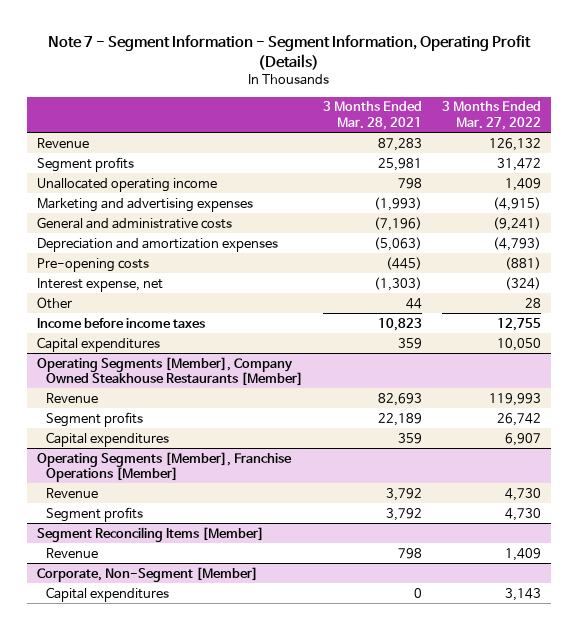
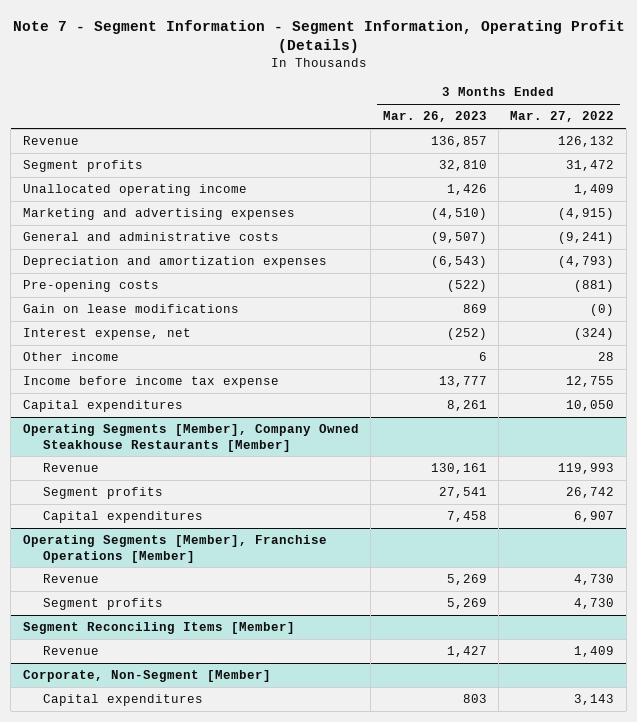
- | 3 Months Ended Mar. 28, 2021 | 3 Months Ended Mar. 27, 2022
+ | 3 Months Ended Mar. 26, 2023 | 3 Months Ended Mar. 27, 2022
+ Gain on lease modifications | 869 | (0)
- Other | 44 | 28
- Income before income taxes | 10,823 | 12,755
+ Other income | 6 | 28
+ Income before income tax expense | 13,777 | 12,755

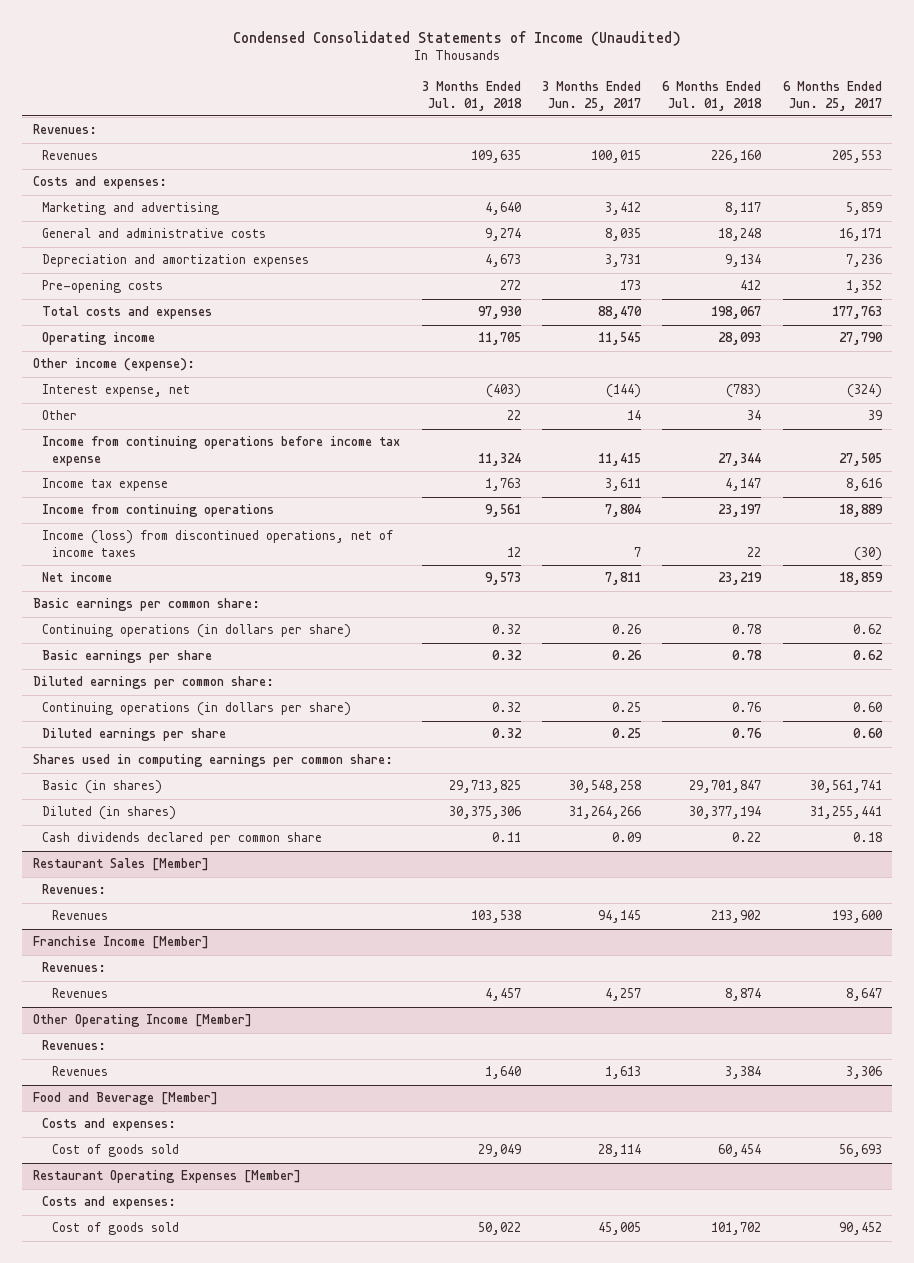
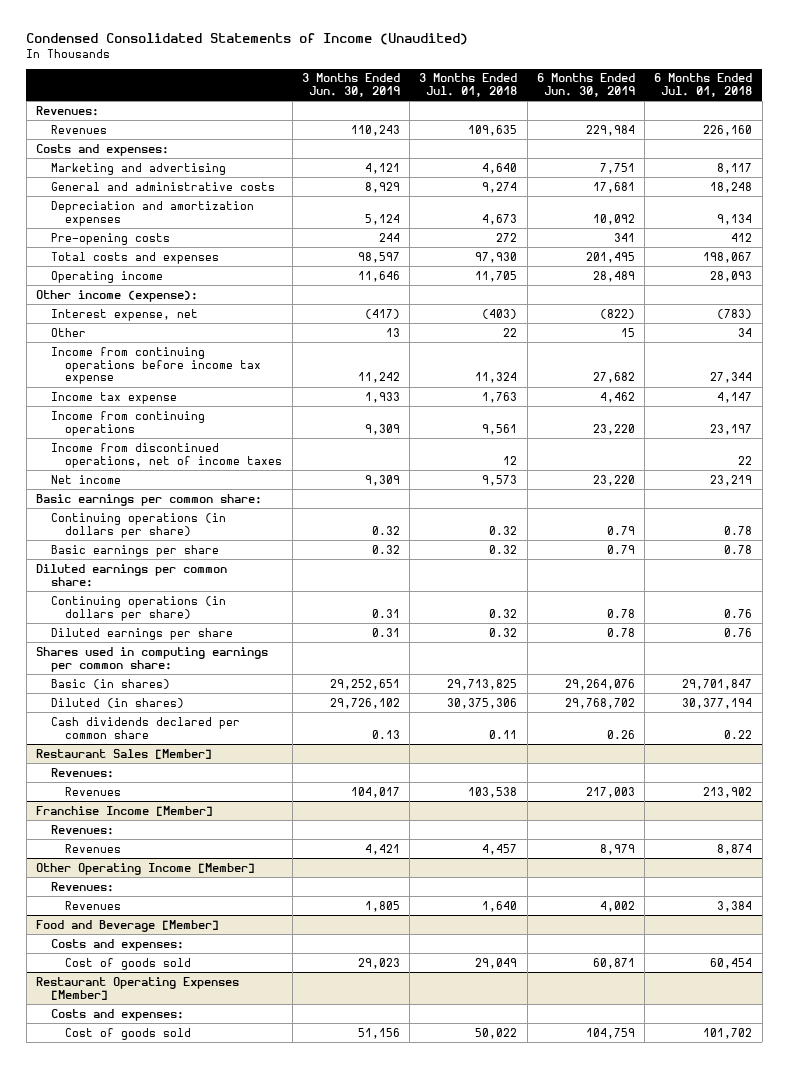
- | 3 Months Ended Jul. 01, 2018 | 3 Months Ended Jun. 25, 2017 | 6 Months Ended Jul. 01, 2018 | 6 Months Ended Jun. 25, 2017
+ | 3 Months Ended Jun. 30, 2019 | 3 Months Ended Jul. 01, 2018 | 6 Months Ended Jun. 30, 2019 | 6 Months Ended Jul. 01, 2018
- Income (loss) from discontinued operations, net of income taxes | 12 | 7 | 22 | (30)
+ Income from discontinued operations, net of income taxes | | 12 | | 22

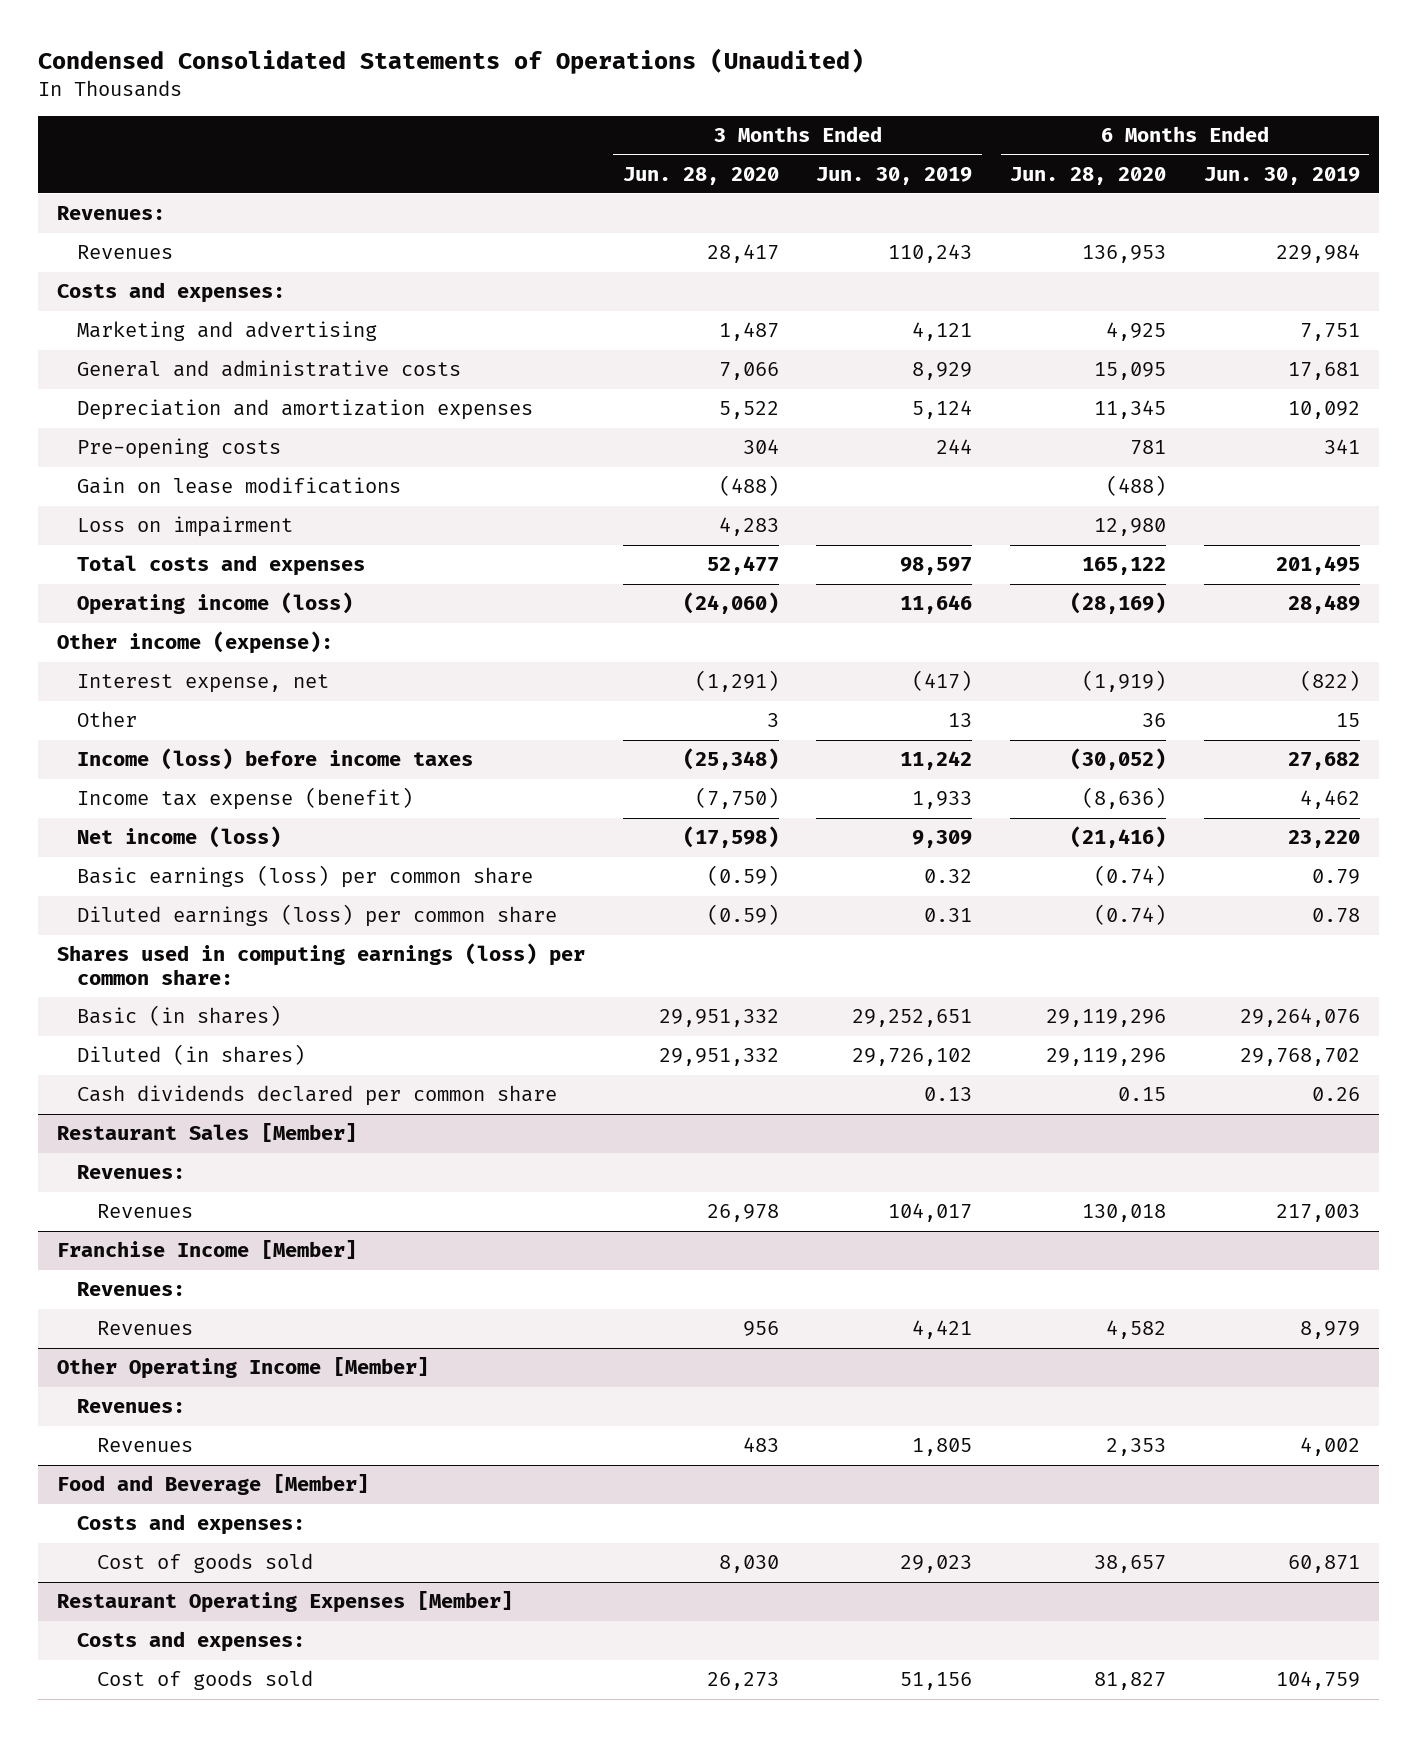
- Condensed Consolidated Statements of Income (Unaudited)
+ Condensed Consolidated Statements of Operations (Unaudited)
- | 3 Months Ended Jun. 30, 2019 | 3 Months Ended Jul. 01, 2018 | 6 Months Ended Jun. 30, 2019 | 6 Months Ended Jul. 01, 2018
+ | 3 Months Ended Jun. 28, 2020 | 3 Months Ended Jun. 30, 2019 | 6 Months Ended Jun. 28, 2020 | 6 Months Ended Jun. 30, 2019
+ Gain on lease modifications | (488) | | (488) |
+ Loss on impairment | 4,283 | | 12,980 |
- Operating income | 11,646 | 11,705 | 28,489 | 28,093
+ Operating income (loss) | (24,060) | 11,646 | (28,169) | 28,489
- Income from continuing operations before income tax expense | 11,242 | 11,324 | 27,682 | 27,344
- Income tax expense | 1,933 | 1,763 | 4,462 | 4,147
- Income from continuing operations | 9,309 | 9,561 | 23,220 | 23,197
- Income from discontinued operations, net of income taxes | | 12 | | 22
- Net income | 9,309 | 9,573 | 23,220 | 23,219
- Basic earnings per common share:
- Continuing operations (in dollars per share) | 0.32 | 0.32 | 0.79 | 0.78
- Basic earnings per share | 0.32 | 0.32 | 0.79 | 0.78
- Diluted earnings per common share:
- Continuing operations (in dollars per share) | 0.31 | 0.32 | 0.78 | 0.76
- Diluted earnings per share | 0.31 | 0.32 | 0.78 | 0.76
- Shares used in computing earnings per common share:
+ Income (loss) before income taxes | (25,348) | 11,242 | (30,052) | 27,682
+ Income tax expense (benefit) | (7,750) | 1,933 | (8,636) | 4,462
+ Net income (loss) | (17,598) | 9,309 | (21,416) | 23,220
+ Basic earnings (loss) per common share | (0.59) | 0.32 | (0.74) | 0.79
+ Diluted earnings (loss) per common share | (0.59) | 0.31 | (0.74) | 0.78
+ Shares used in computing earnings (loss) per common share:

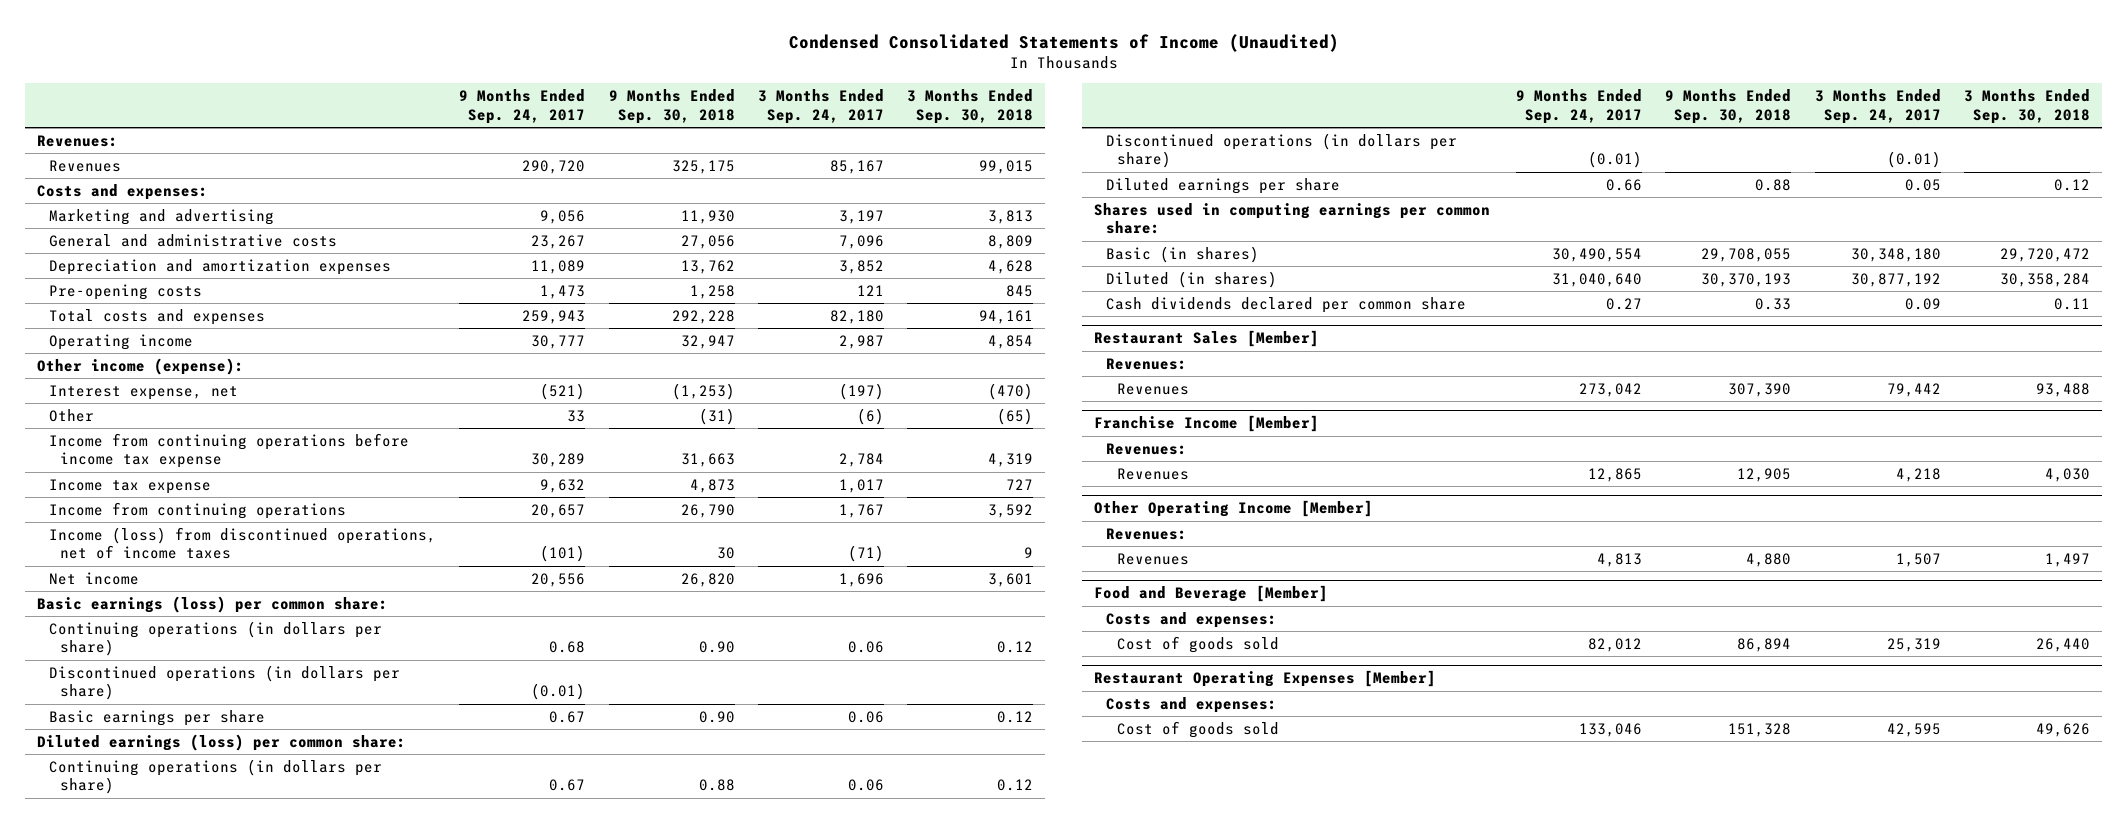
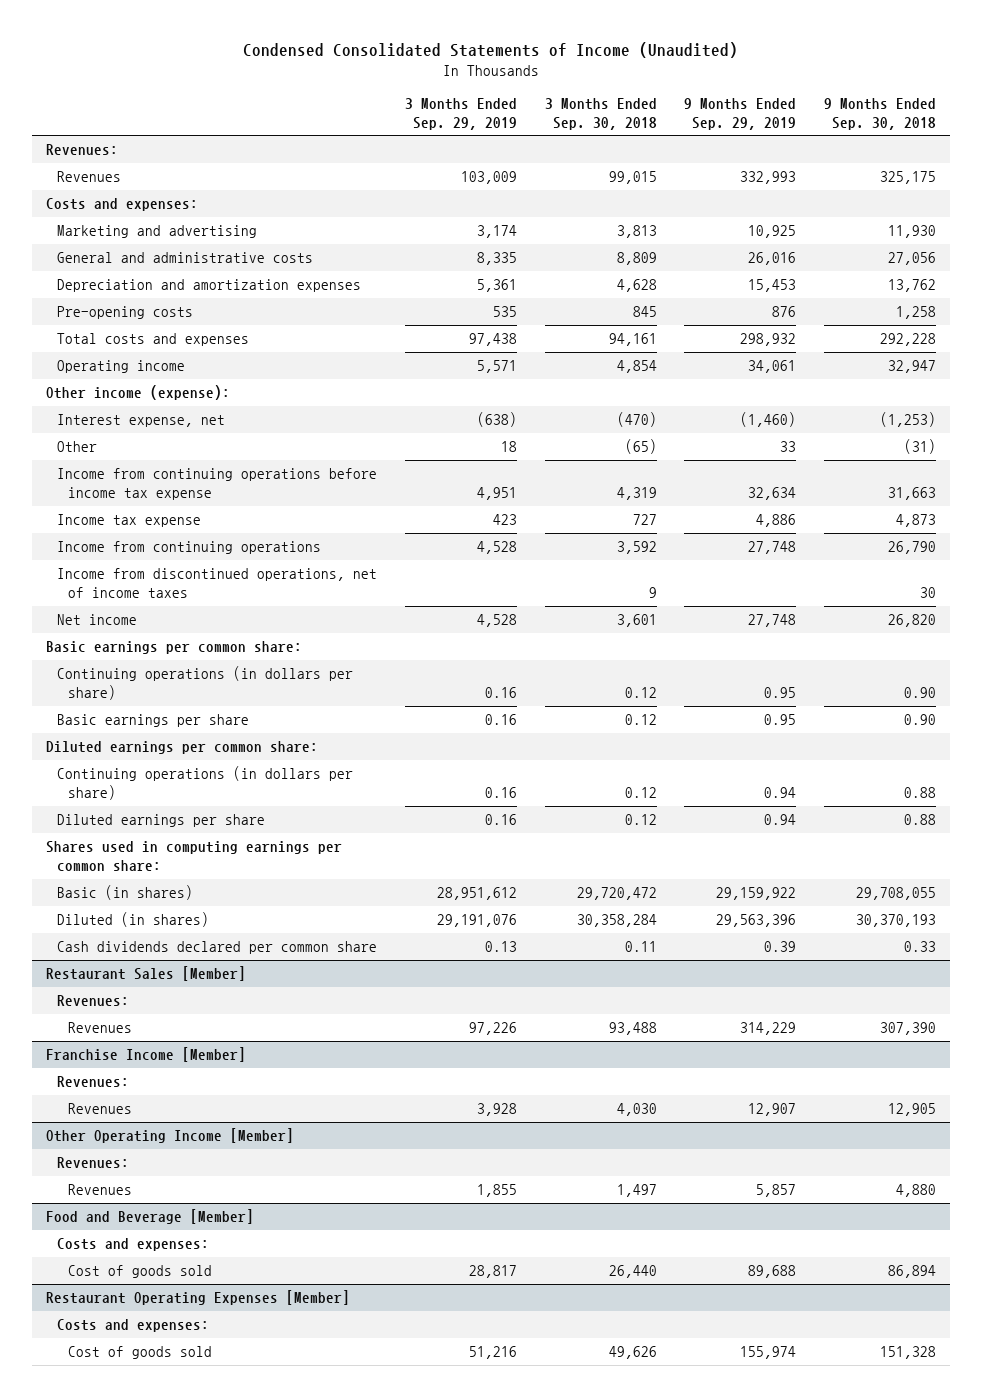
- | 9 Months Ended Sep. 24, 2017 | 9 Months Ended Sep. 30, 2018 | 3 Months Ended Sep. 24, 2017 | 3 Months Ended Sep. 30, 2018
+ | 3 Months Ended Sep. 29, 2019 | 3 Months Ended Sep. 30, 2018 | 9 Months Ended Sep. 29, 2019 | 9 Months Ended Sep. 30, 2018
- Income (loss) from discontinued operations, net of income taxes | (101) | 30 | (71) | 9
+ Income from discontinued operations, net of income taxes | | 9 | | 30
- Basic earnings (loss) per common share:
+ Basic earnings per common share:
- Discontinued operations (in dollars per share) | (0.01) | | |
- Diluted earnings (loss) per common share:
+ Diluted earnings per common share:
- Discontinued operations (in dollars per share) | (0.01) | | (0.01) |

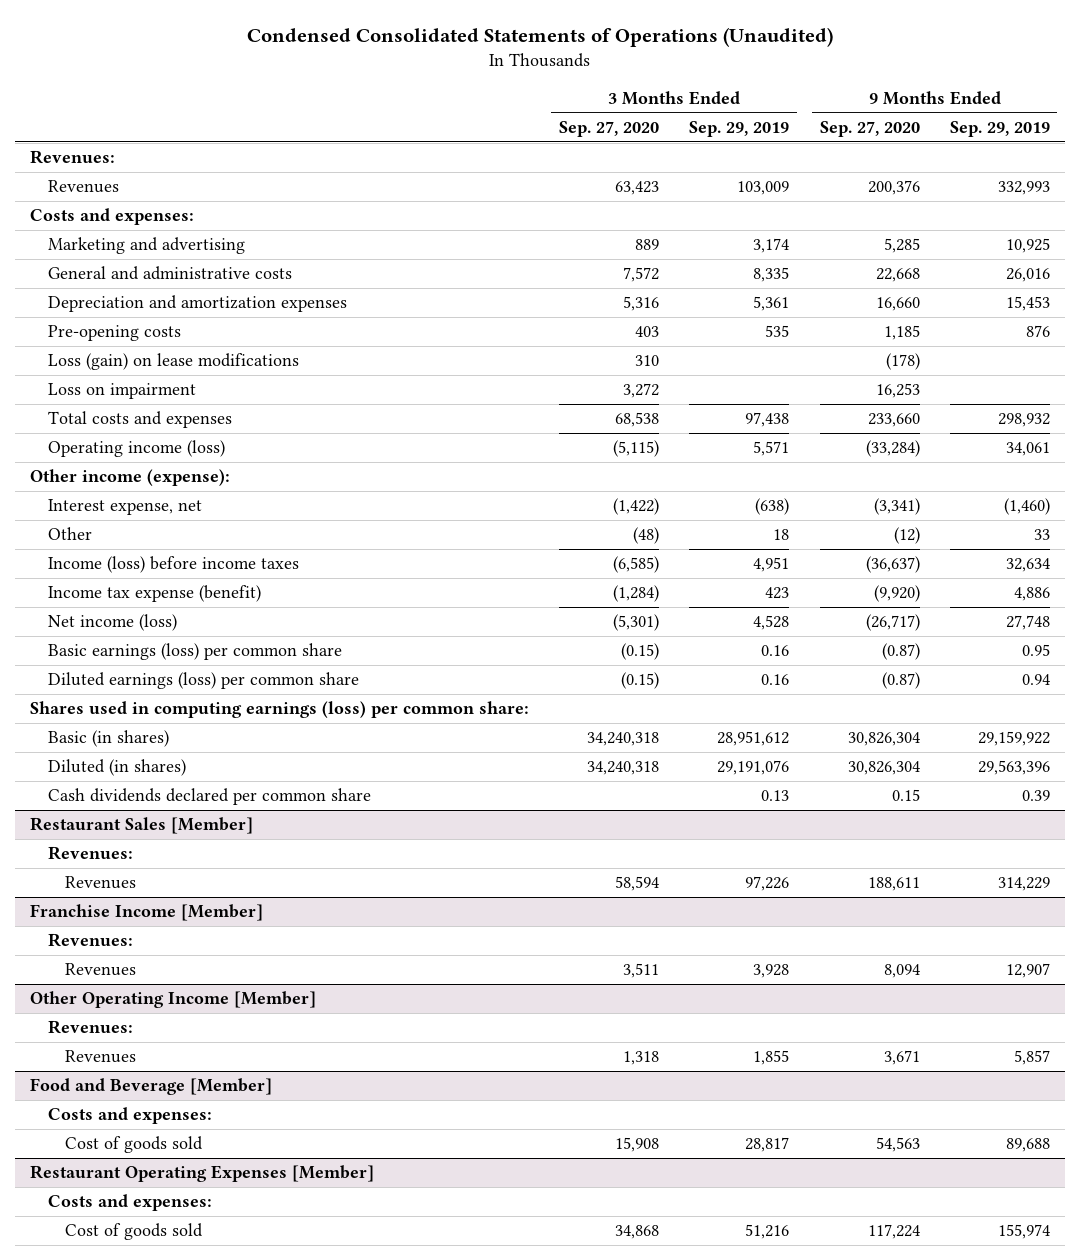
- Condensed Consolidated Statements of Income (Unaudited)
+ Condensed Consolidated Statements of Operations (Unaudited)
- | 3 Months Ended Sep. 29, 2019 | 3 Months Ended Sep. 30, 2018 | 9 Months Ended Sep. 29, 2019 | 9 Months Ended Sep. 30, 2018
+ | 3 Months Ended Sep. 27, 2020 | 3 Months Ended Sep. 29, 2019 | 9 Months Ended Sep. 27, 2020 | 9 Months Ended Sep. 29, 2019
+ Loss (gain) on lease modifications | 310 | | (178) |
+ Loss on impairment | 3,272 | | 16,253 |
- Operating income | 5,571 | 4,854 | 34,061 | 32,947
+ Operating income (loss) | (5,115) | 5,571 | (33,284) | 34,061
- Income from continuing operations before income tax expense | 4,951 | 4,319 | 32,634 | 31,663
- Income tax expense | 423 | 727 | 4,886 | 4,873
- Income from continuing operations | 4,528 | 3,592 | 27,748 | 26,790
- Income from discontinued operations, net of income taxes | | 9 | | 30
- Net income | 4,528 | 3,601 | 27,748 | 26,820
- Basic earnings per common share:
- Continuing operations (in dollars per share) | 0.16 | 0.12 | 0.95 | 0.90
- Basic earnings per share | 0.16 | 0.12 | 0.95 | 0.90
- Diluted earnings per common share:
- Continuing operations (in dollars per share) | 0.16 | 0.12 | 0.94 | 0.88
- Diluted earnings per share | 0.16 | 0.12 | 0.94 | 0.88
- Shares used in computing earnings per common share:
+ Income (loss) before income taxes | (6,585) | 4,951 | (36,637) | 32,634
+ Income tax expense (benefit) | (1,284) | 423 | (9,920) | 4,886
+ Net income (loss) | (5,301) | 4,528 | (26,717) | 27,748
+ Basic earnings (loss) per common share | (0.15) | 0.16 | (0.87) | 0.95
+ Diluted earnings (loss) per common share | (0.15) | 0.16 | (0.87) | 0.94
+ Shares used in computing earnings (loss) per common share:

